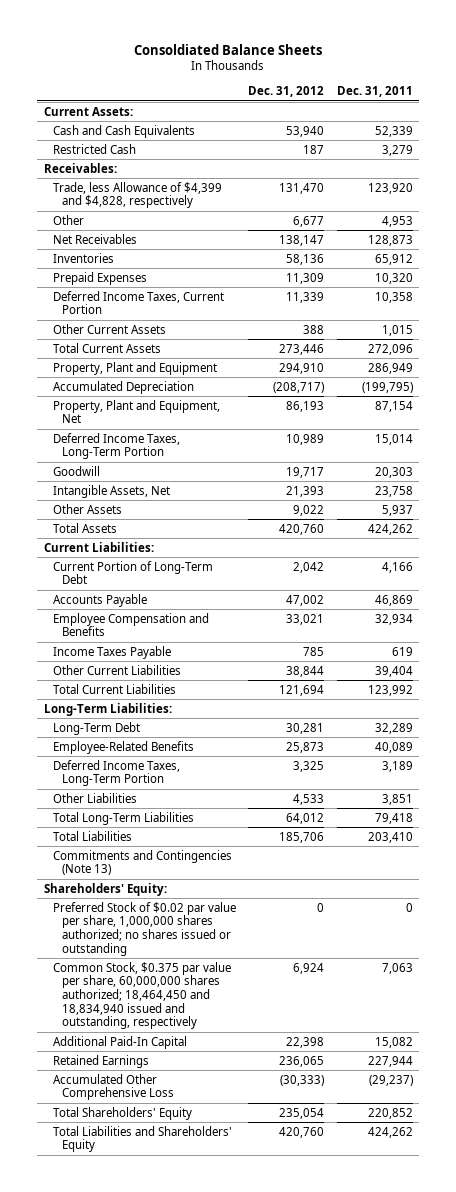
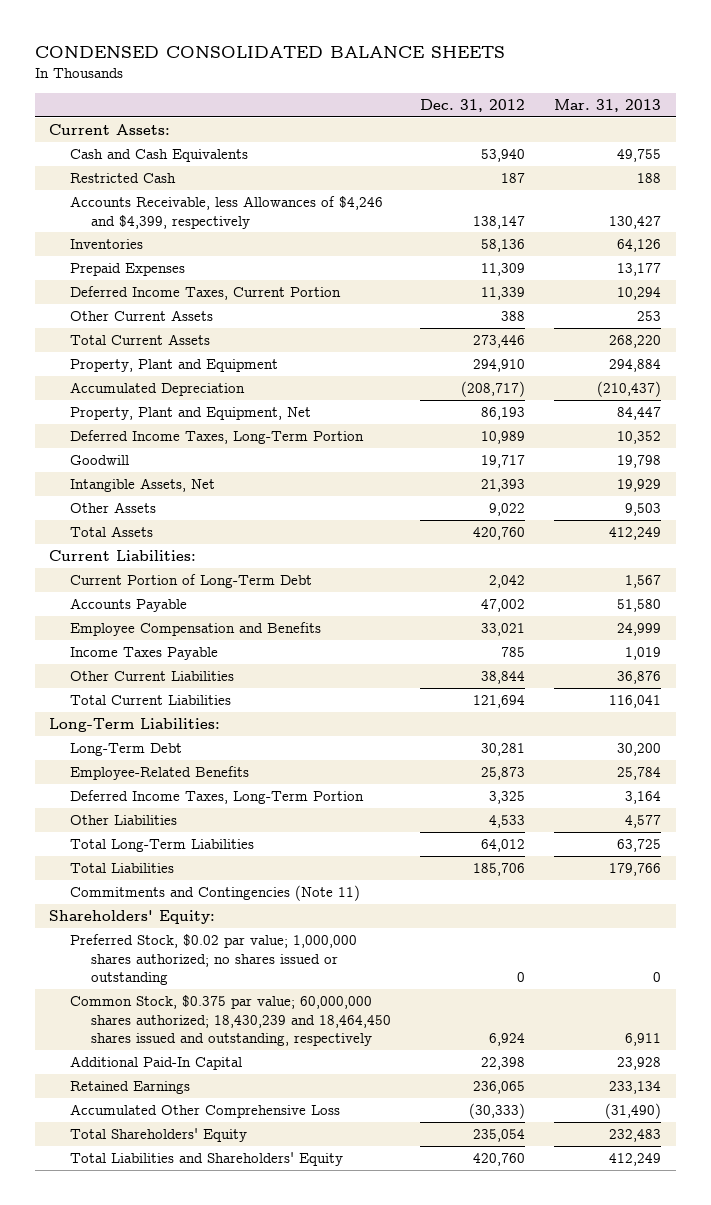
- Consoldiated Balance Sheets
+ CONDENSED CONSOLIDATED BALANCE SHEETS
- | Dec. 31, 2012 | Dec. 31, 2011
+ | Dec. 31, 2012 | Mar. 31, 2013
- Receivables:
- Trade, less Allowance of $4,399 and $4,828, respectively | 131,470 | 123,920
- Other | 6,677 | 4,953
- Net Receivables | 138,147 | 128,873
+ Accounts Receivable, less Allowances of $4,246 and $4,399, respectively | 138,147 | 130,427
- Commitments and Contingencies (Note 13)
+ Commitments and Contingencies (Note 11)
- Preferred Stock of $0.02 par value per share, 1,000,000 shares authorized; no shares issued or outstanding | 0 | 0
- Common Stock, $0.375 par value per share, 60,000,000 shares authorized; 18,464,450 and 18,834,940 issued and outstanding, respectively | 6,924 | 7,063
+ Preferred Stock, $0.02 par value; 1,000,000 shares authorized; no shares issued or outstanding | 0 | 0
+ Common Stock, $0.375 par value; 60,000,000 shares authorized; 18,430,239 and 18,464,450 shares issued and outstanding, respectively | 6,924 | 6,911

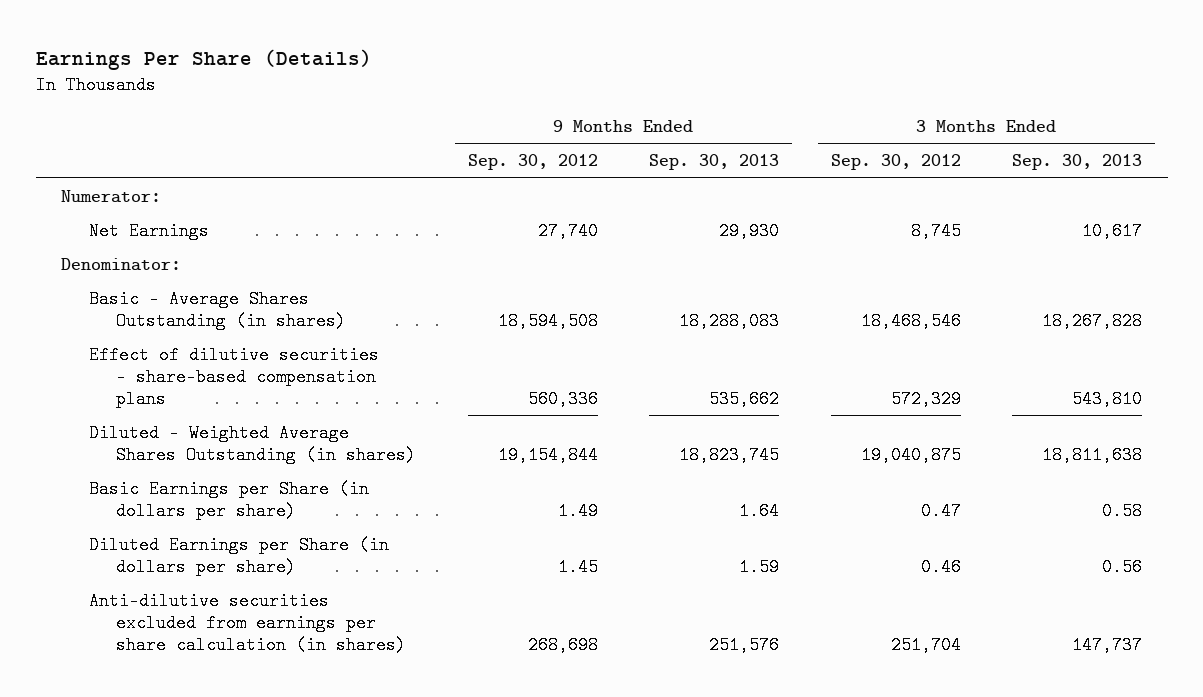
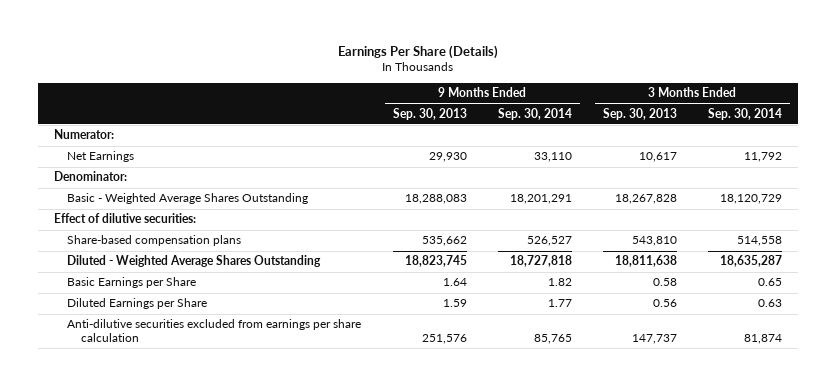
- | 9 Months Ended Sep. 30, 2012 | 9 Months Ended Sep. 30, 2013 | 3 Months Ended Sep. 30, 2012 | 3 Months Ended Sep. 30, 2013
+ | 9 Months Ended Sep. 30, 2013 | 9 Months Ended Sep. 30, 2014 | 3 Months Ended Sep. 30, 2013 | 3 Months Ended Sep. 30, 2014
- Basic - Average Shares Outstanding (in shares) | 18,594,508 | 18,288,083 | 18,468,546 | 18,267,828
- Effect of dilutive securities - share-based compensation plans | 560,336 | 535,662 | 572,329 | 543,810
- Diluted - Weighted Average Shares Outstanding (in shares) | 19,154,844 | 18,823,745 | 19,040,875 | 18,811,638
- Basic Earnings per Share (in dollars per share) | 1.49 | 1.64 | 0.47 | 0.58
- Diluted Earnings per Share (in dollars per share) | 1.45 | 1.59 | 0.46 | 0.56
- Anti-dilutive securities excluded from earnings per share calculation (in shares) | 268,698 | 251,576 | 251,704 | 147,737
+ Basic - Weighted Average Shares Outstanding | 18,288,083 | 18,201,291 | 18,267,828 | 18,120,729
+ Effect of dilutive securities:
+ Share-based compensation plans | 535,662 | 526,527 | 543,810 | 514,558
+ Diluted - Weighted Average Shares Outstanding | 18,823,745 | 18,727,818 | 18,811,638 | 18,635,287
+ Basic Earnings per Share | 1.64 | 1.82 | 0.58 | 0.65
+ Diluted Earnings per Share | 1.59 | 1.77 | 0.56 | 0.63
+ Anti-dilutive securities excluded from earnings per share calculation | 251,576 | 85,765 | 147,737 | 81,874

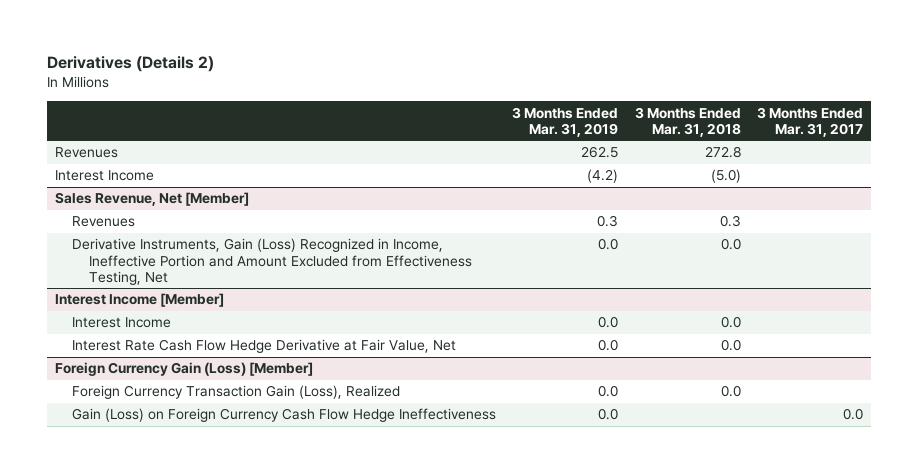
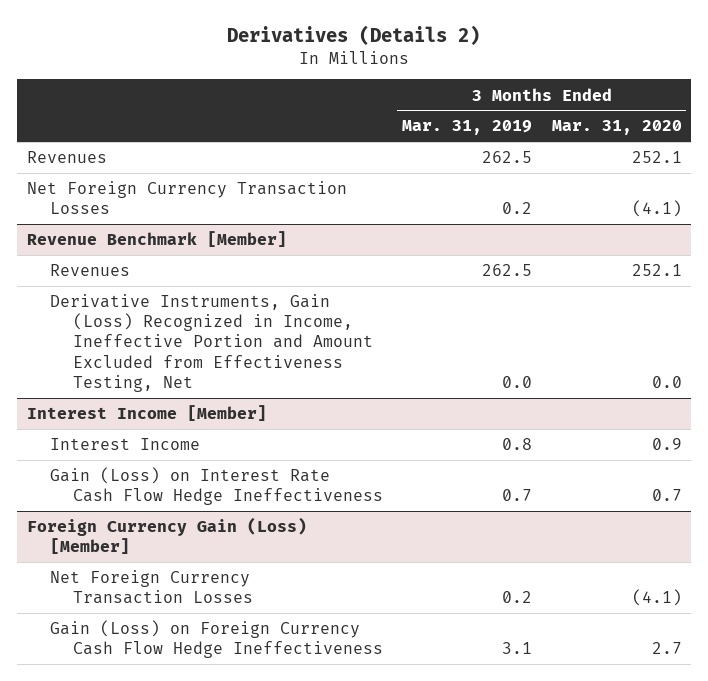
- | 3 Months Ended Mar. 31, 2019 | 3 Months Ended Mar. 31, 2018 | 3 Months Ended Mar. 31, 2017
+ | 3 Months Ended Mar. 31, 2019 | 3 Months Ended Mar. 31, 2020
- Interest Income | (4.2) | (5.0) |
- Sales Revenue, Net [Member]
- Revenues | 0.3 | 0.3 |
+ Net Foreign Currency Transaction Losses | 0.2 | (4.1)
+ Revenue Benchmark [Member]
+ Revenues | 262.5 | 252.1
@ Interest Income [Member]
- Interest Income | 0.0 | 0.0 |
- Interest Rate Cash Flow Hedge Derivative at Fair Value, Net | 0.0 | 0.0 |
+ Interest Income | 0.8 | 0.9
+ Gain (Loss) on Interest Rate Cash Flow Hedge Ineffectiveness | 0.7 | 0.7
@ Foreign Currency Gain (Loss) [Member]
- Foreign Currency Transaction Gain (Loss), Realized | 0.0 | 0.0 |
- Gain (Loss) on Foreign Currency Cash Flow Hedge Ineffectiveness | 0.0 | | 0.0
+ Net Foreign Currency Transaction Losses | 0.2 | (4.1)
+ Gain (Loss) on Foreign Currency Cash Flow Hedge Ineffectiveness | 3.1 | 2.7

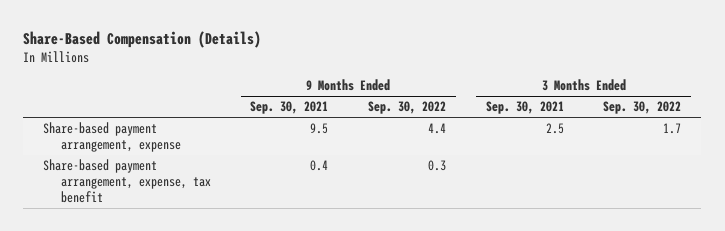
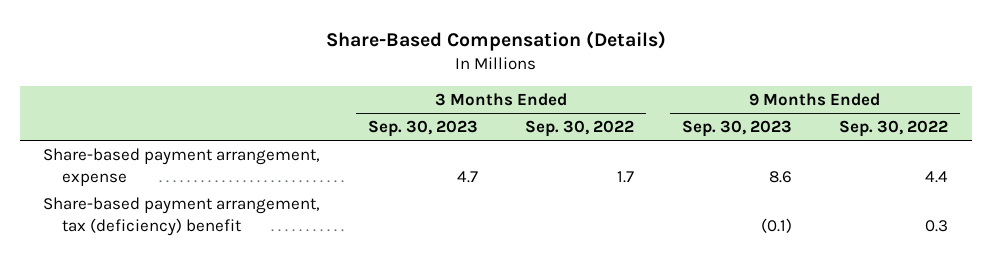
- | 9 Months Ended Sep. 30, 2021 | 9 Months Ended Sep. 30, 2022 | 3 Months Ended Sep. 30, 2021 | 3 Months Ended Sep. 30, 2022
+ | 3 Months Ended Sep. 30, 2023 | 3 Months Ended Sep. 30, 2022 | 9 Months Ended Sep. 30, 2023 | 9 Months Ended Sep. 30, 2022
- Share-based payment arrangement, expense, tax benefit | 0.4 | 0.3 | |
+ Share-based payment arrangement, tax (deficiency) benefit | | | (0.1) | 0.3

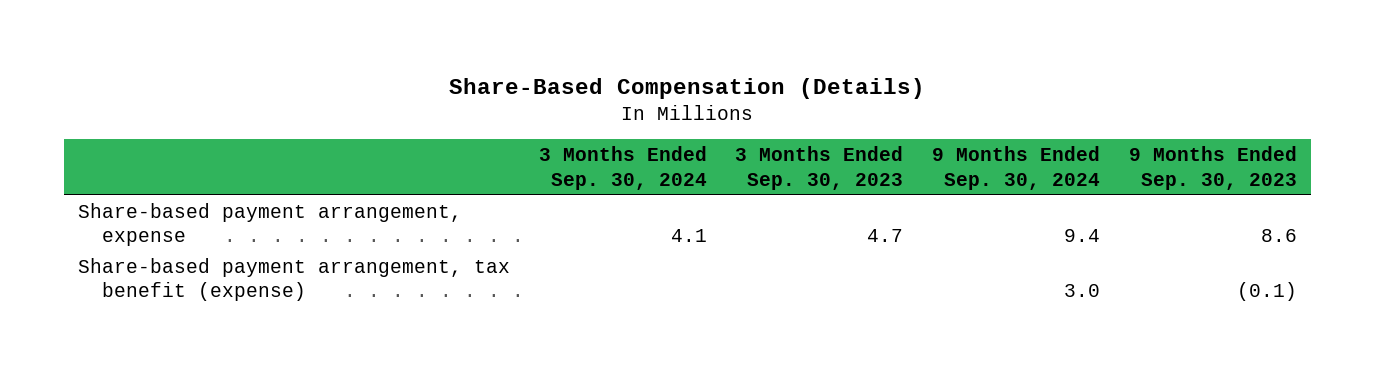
- | 3 Months Ended Sep. 30, 2023 | 3 Months Ended Sep. 30, 2022 | 9 Months Ended Sep. 30, 2023 | 9 Months Ended Sep. 30, 2022
+ | 3 Months Ended Sep. 30, 2024 | 3 Months Ended Sep. 30, 2023 | 9 Months Ended Sep. 30, 2024 | 9 Months Ended Sep. 30, 2023
- Share-based payment arrangement, tax (deficiency) benefit | | | (0.1) | 0.3
+ Share-based payment arrangement, tax benefit (expense) | | | 3.0 | (0.1)

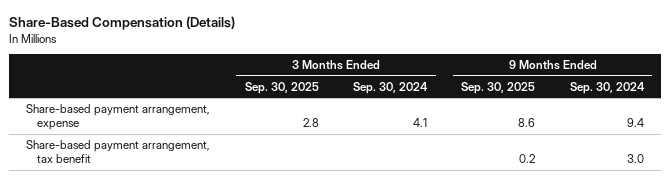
- | 3 Months Ended Sep. 30, 2024 | 3 Months Ended Sep. 30, 2023 | 9 Months Ended Sep. 30, 2024 | 9 Months Ended Sep. 30, 2023
+ | 3 Months Ended Sep. 30, 2025 | 3 Months Ended Sep. 30, 2024 | 9 Months Ended Sep. 30, 2025 | 9 Months Ended Sep. 30, 2024
- Share-based payment arrangement, tax benefit (expense) | | | 3.0 | (0.1)
+ Share-based payment arrangement, tax benefit | | | 0.2 | 3.0

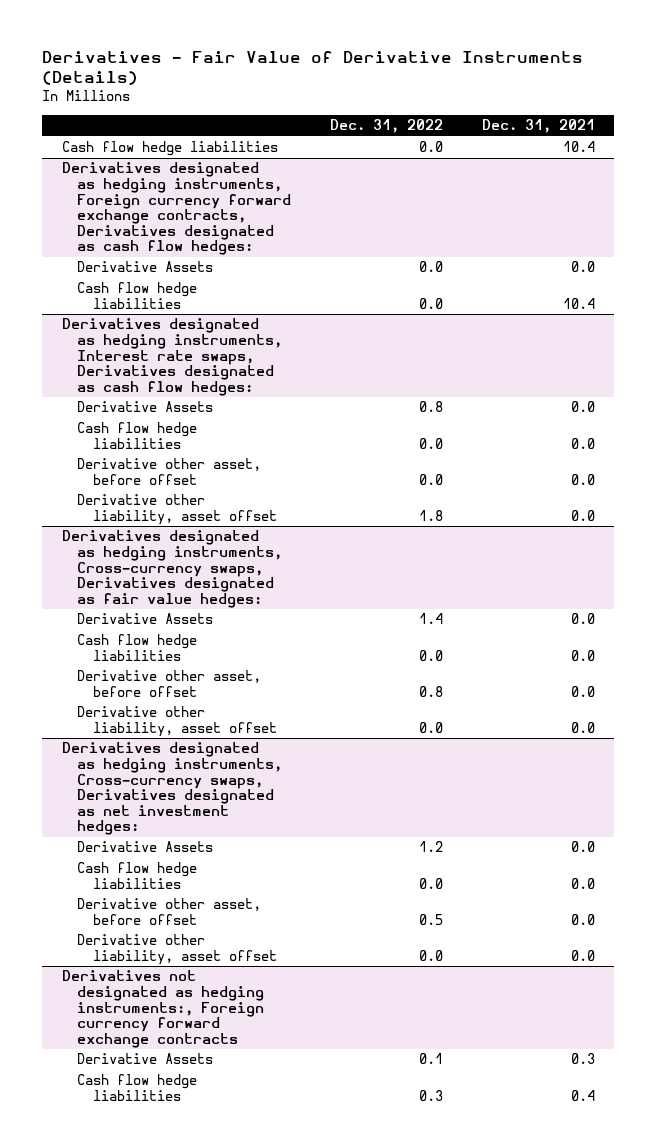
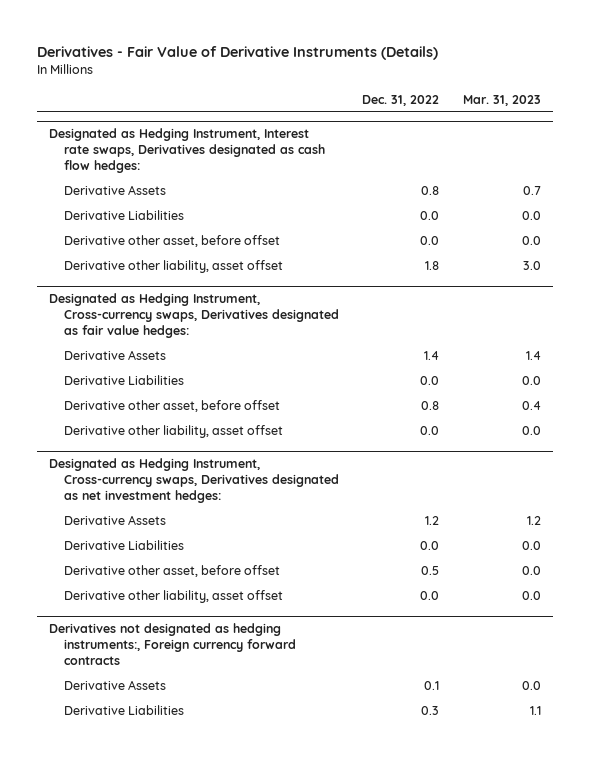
- | Dec. 31, 2022 | Dec. 31, 2021
+ | Dec. 31, 2022 | Mar. 31, 2023
- Cash flow hedge liabilities | 0.0 | 10.4
- Derivatives designated as hedging instruments, Foreign currency forward exchange contracts, Derivatives designated as cash flow hedges:
- Derivative Assets | 0.0 | 0.0
- Cash flow hedge liabilities | 0.0 | 10.4
- Derivatives designated as hedging instruments, Interest rate swaps, Derivatives designated as cash flow hedges:
+ Designated as Hedging Instrument, Interest rate swaps, Derivatives designated as cash flow hedges:
- Cash flow hedge liabilities | 0.0 | 0.0
+ Derivative Liabilities | 0.0 | 0.0
- Derivatives designated as hedging instruments, Cross-currency swaps, Derivatives designated as fair value hedges:
+ Designated as Hedging Instrument, Cross-currency swaps, Derivatives designated as fair value hedges:
- Cash flow hedge liabilities | 0.0 | 0.0
+ Derivative Liabilities | 0.0 | 0.0
- Derivatives designated as hedging instruments, Cross-currency swaps, Derivatives designated as net investment hedges:
+ Designated as Hedging Instrument, Cross-currency swaps, Derivatives designated as net investment hedges:
- Cash flow hedge liabilities | 0.0 | 0.0
+ Derivative Liabilities | 0.0 | 0.0
- Derivatives not designated as hedging instruments:, Foreign currency forward exchange contracts
+ Derivatives not designated as hedging instruments:, Foreign currency forward contracts
- Cash flow hedge liabilities | 0.3 | 0.4
+ Derivative Liabilities | 0.3 | 1.1

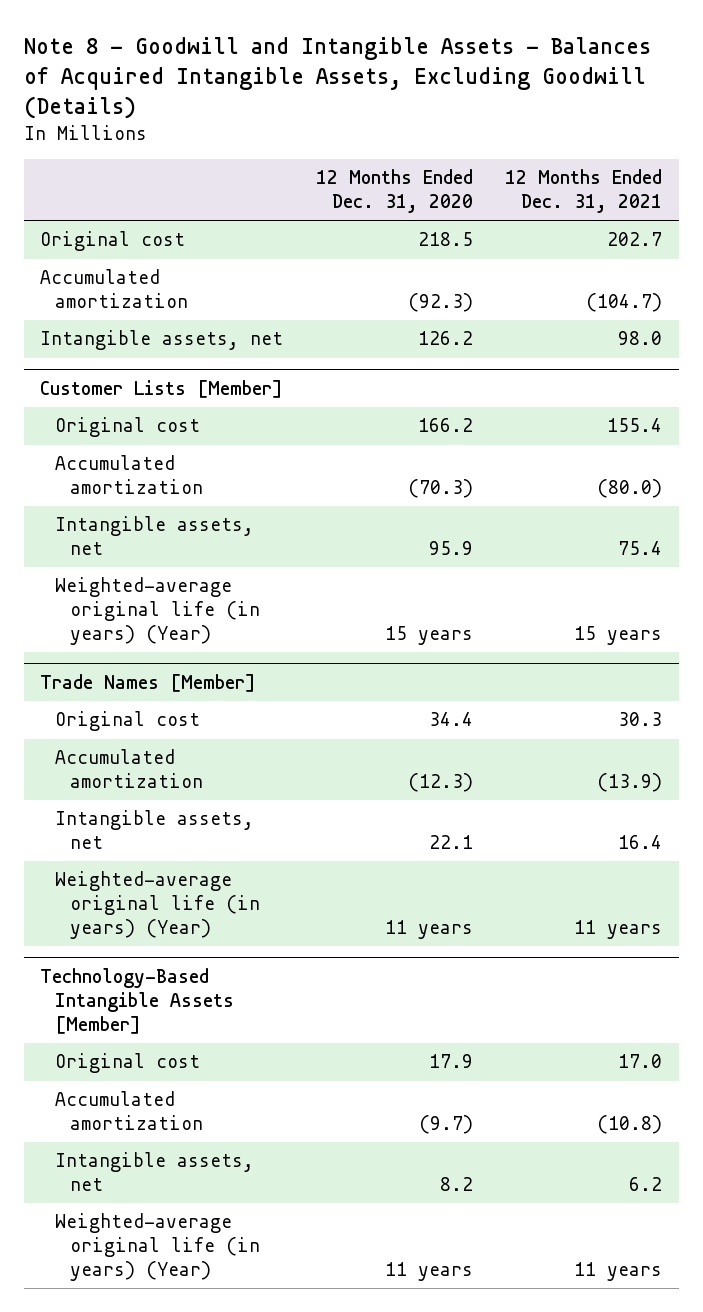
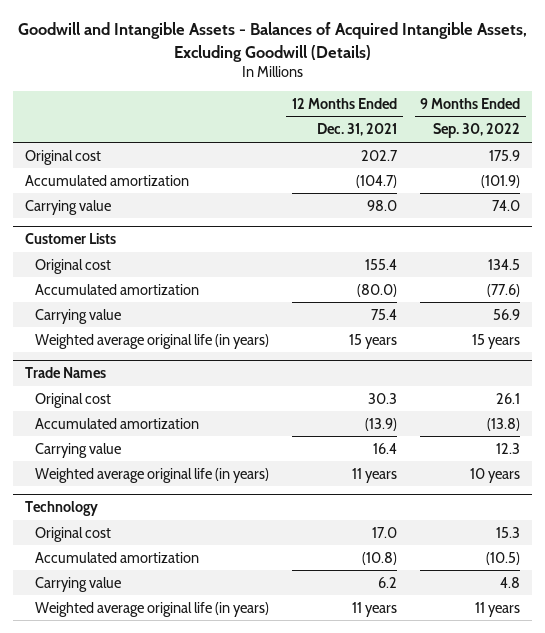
- Note 8 - Goodwill and Intangible Assets - Balances of Acquired Intangible Assets, Excluding Goodwill (Details)
+ Goodwill and Intangible Assets - Balances of Acquired Intangible Assets, Excluding Goodwill (Details)
- | 12 Months Ended Dec. 31, 2020 | 12 Months Ended Dec. 31, 2021
+ | 12 Months Ended Dec. 31, 2021 | 9 Months Ended Sep. 30, 2022
- Intangible assets, net | 126.2 | 98.0
- Customer Lists [Member]
+ Carrying value | 98.0 | 74.0
+ Customer Lists
- Intangible assets, net | 95.9 | 75.4
- Weighted-average original life (in years) (Year) | 15 years | 15 years
- Trade Names [Member]
+ Carrying value | 75.4 | 56.9
+ Weighted average original life (in years) | 15 years | 15 years
+ Trade Names
- Intangible assets, net | 22.1 | 16.4
- Weighted-average original life (in years) (Year) | 11 years | 11 years
- Technology-Based Intangible Assets [Member]
+ Carrying value | 16.4 | 12.3
+ Weighted average original life (in years) | 11 years | 10 years
+ Technology
- Intangible assets, net | 8.2 | 6.2
- Weighted-average original life (in years) (Year) | 11 years | 11 years
+ Carrying value | 6.2 | 4.8
+ Weighted average original life (in years) | 11 years | 11 years

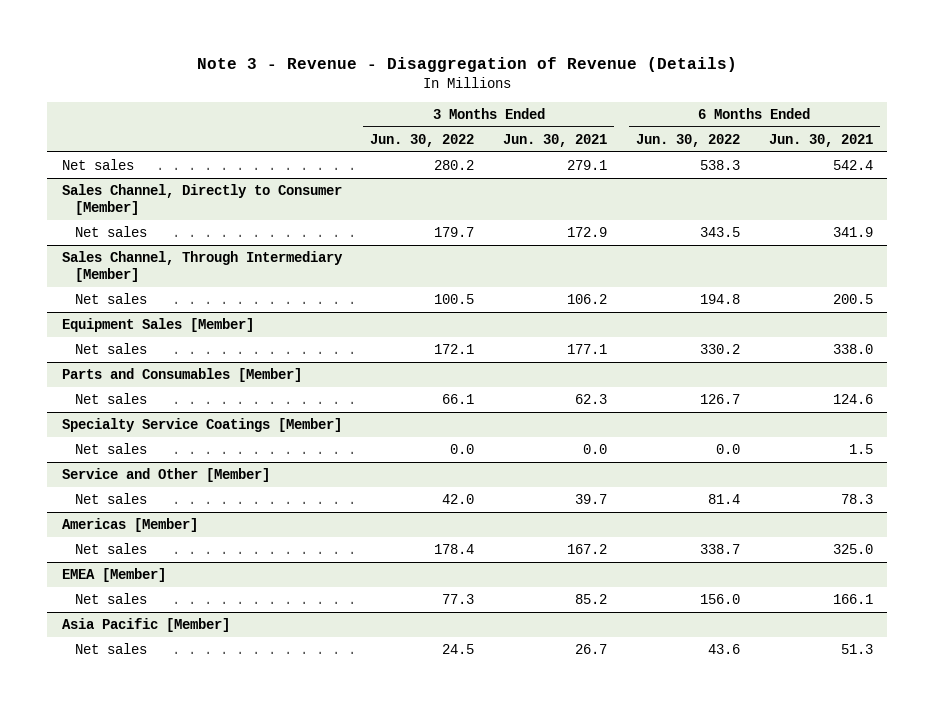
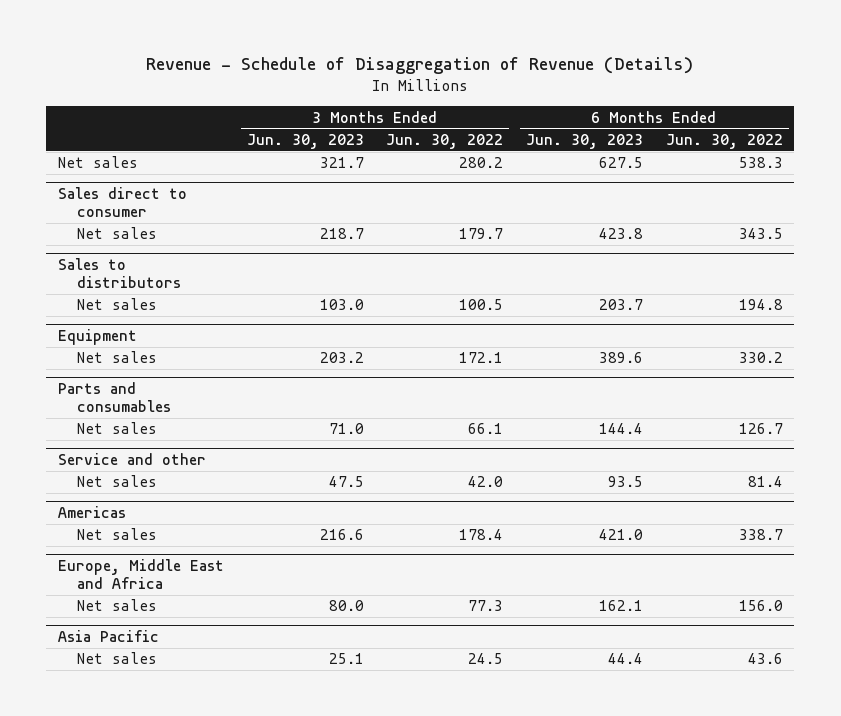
- Note 3 - Revenue - Disaggregation of Revenue (Details)
+ Revenue - Schedule of Disaggregation of Revenue (Details)
- | 3 Months Ended Jun. 30, 2022 | 3 Months Ended Jun. 30, 2021 | 6 Months Ended Jun. 30, 2022 | 6 Months Ended Jun. 30, 2021
+ | 3 Months Ended Jun. 30, 2023 | 3 Months Ended Jun. 30, 2022 | 6 Months Ended Jun. 30, 2023 | 6 Months Ended Jun. 30, 2022
- Sales Channel, Directly to Consumer [Member]
+ Sales direct to consumer
- Sales Channel, Through Intermediary [Member]
+ Sales to distributors
- Equipment Sales [Member]
+ Equipment
- Parts and Consumables [Member]
+ Parts and consumables
- Specialty Service Coatings [Member]
- Net sales | 0.0 | 0.0 | 0.0 | 1.5
- Service and Other [Member]
+ Service and other
- Americas [Member]
+ Americas
- EMEA [Member]
+ Europe, Middle East and Africa
- Asia Pacific [Member]
+ Asia Pacific

